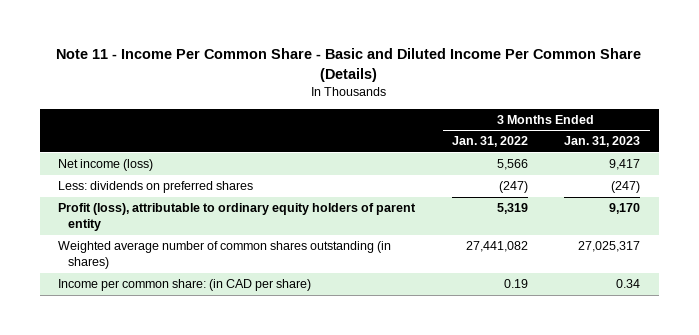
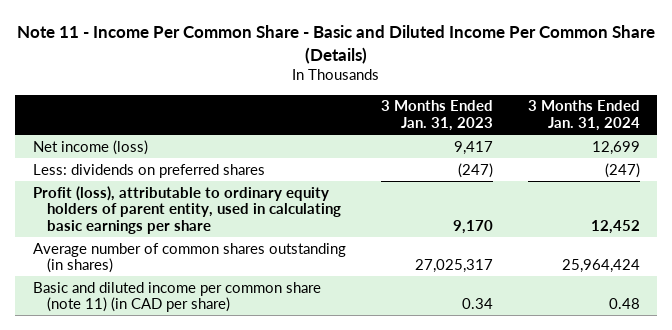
- | 3 Months Ended Jan. 31, 2022 | 3 Months Ended Jan. 31, 2023
+ | 3 Months Ended Jan. 31, 2023 | 3 Months Ended Jan. 31, 2024
- Profit (loss), attributable to ordinary equity holders of parent entity | 5,319 | 9,170
- Weighted average number of common shares outstanding (in shares) | 27,441,082 | 27,025,317
- Income per common share: (in CAD per share) | 0.19 | 0.34
+ Profit (loss), attributable to ordinary equity holders of parent entity, used in calculating basic earnings per share | 9,170 | 12,452
+ Average number of common shares outstanding (in shares) | 27,025,317 | 25,964,424
+ Basic and diluted income per common share (note 11) (in CAD per share) | 0.34 | 0.48

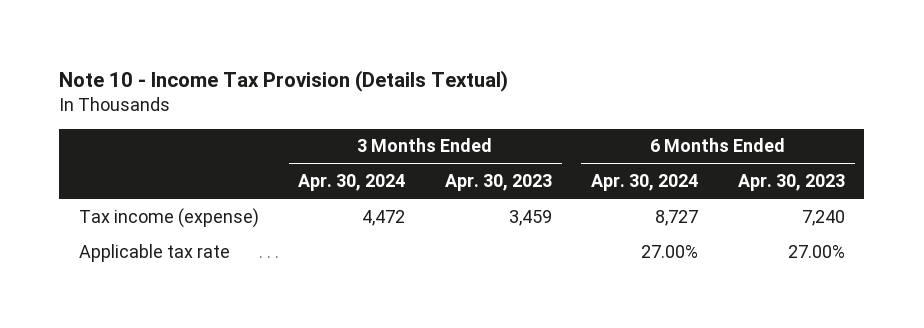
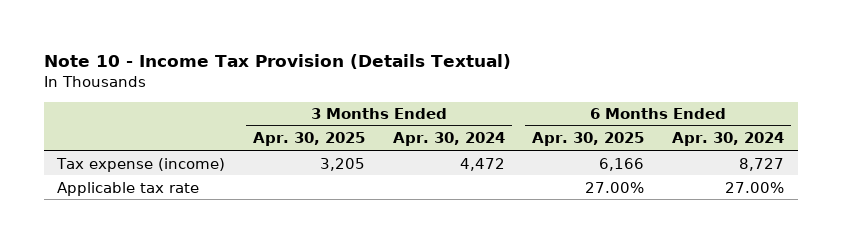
- | 3 Months Ended Apr. 30, 2024 | 3 Months Ended Apr. 30, 2023 | 6 Months Ended Apr. 30, 2024 | 6 Months Ended Apr. 30, 2023
+ | 3 Months Ended Apr. 30, 2025 | 3 Months Ended Apr. 30, 2024 | 6 Months Ended Apr. 30, 2025 | 6 Months Ended Apr. 30, 2024
- Tax income (expense) | 4,472 | 3,459 | 8,727 | 7,240
+ Tax expense (income) | 3,205 | 4,472 | 6,166 | 8,727

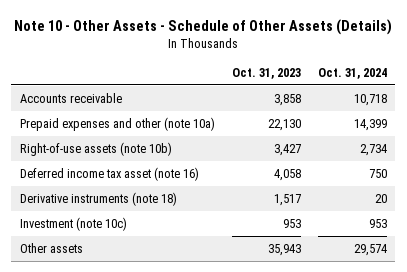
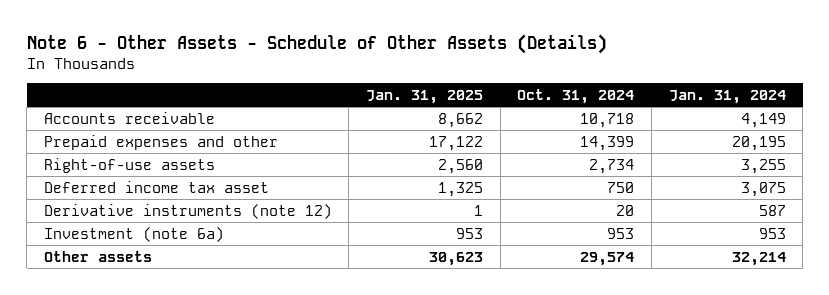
- Note 10 - Other Assets - Schedule of Other Assets (Details)
+ Note 6 - Other Assets - Schedule of Other Assets (Details)
- | Oct. 31, 2023 | Oct. 31, 2024
+ | Jan. 31, 2025 | Oct. 31, 2024 | Jan. 31, 2024
- Prepaid expenses and other (note 10a) | 22,130 | 14,399
- Right-of-use assets (note 10b) | 3,427 | 2,734
- Deferred income tax asset (note 16) | 4,058 | 750
- Derivative instruments (note 18) | 1,517 | 20
- Investment (note 10c) | 953 | 953
+ Prepaid expenses and other | 17,122 | 14,399 | 20,195
+ Right-of-use assets | 2,560 | 2,734 | 3,255
+ Deferred income tax asset | 1,325 | 750 | 3,075
+ Derivative instruments (note 12) | 1 | 20 | 587
+ Investment (note 6a) | 953 | 953 | 953

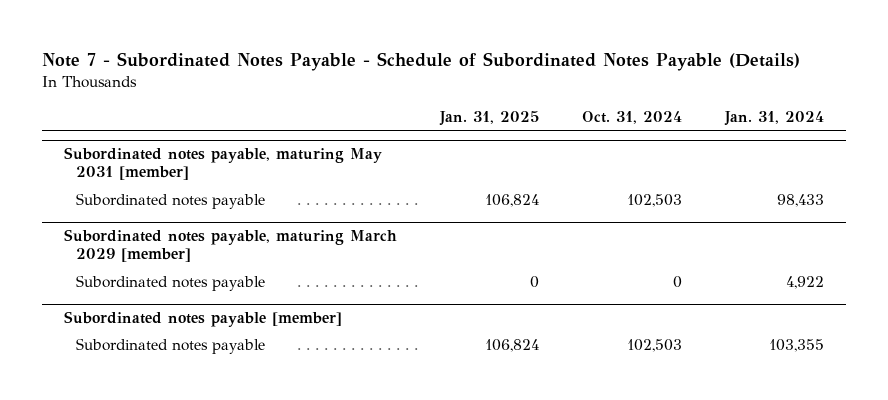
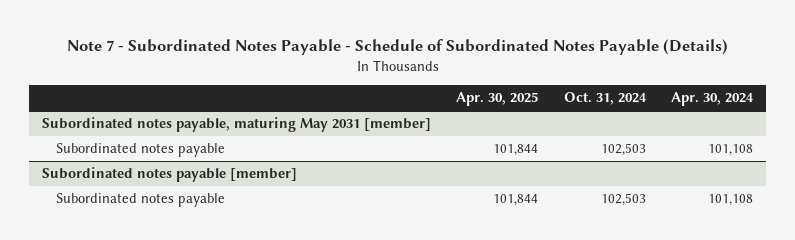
- | Jan. 31, 2025 | Oct. 31, 2024 | Jan. 31, 2024
+ | Apr. 30, 2025 | Oct. 31, 2024 | Apr. 30, 2024
- Subordinated notes payable, maturing March 2029 [member]
- Subordinated notes payable | 0 | 0 | 4,922

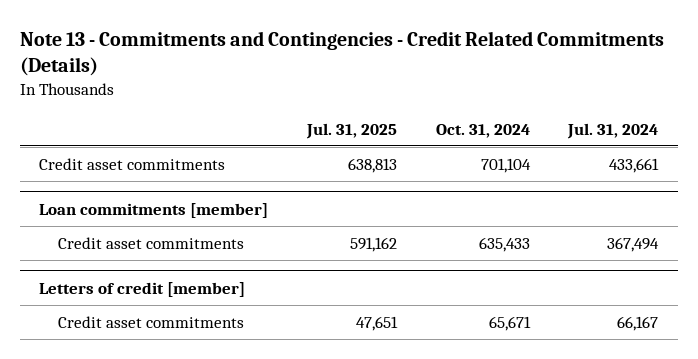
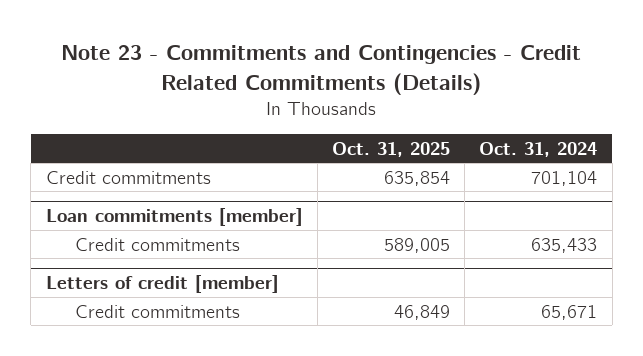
- Note 13 - Commitments and Contingencies - Credit Related Commitments (Details)
+ Note 23 - Commitments and Contingencies - Credit Related Commitments (Details)
- | Jul. 31, 2025 | Oct. 31, 2024 | Jul. 31, 2024
+ | Oct. 31, 2025 | Oct. 31, 2024
- Credit asset commitments | 638,813 | 701,104 | 433,661
+ Credit commitments | 635,854 | 701,104
@ Loan commitments [member]
- Credit asset commitments | 591,162 | 635,433 | 367,494
+ Credit commitments | 589,005 | 635,433
@ Letters of credit [member]
- Credit asset commitments | 47,651 | 65,671 | 66,167
+ Credit commitments | 46,849 | 65,671

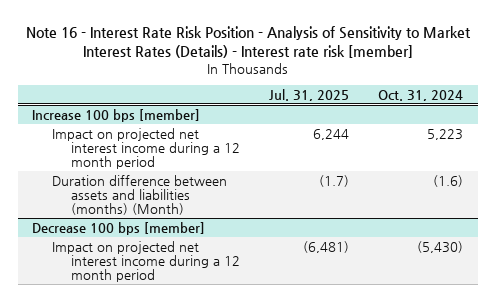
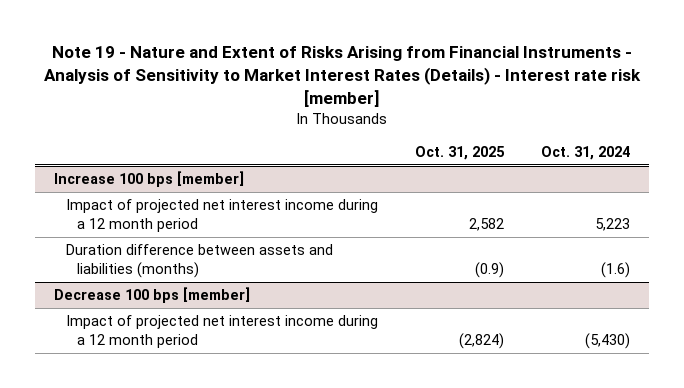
- Note 16 - Interest Rate Risk Position - Analysis of Sensitivity to Market Interest Rates (Details) - Interest rate risk [member]
+ Note 19 - Nature and Extent of Risks Arising from Financial Instruments - Analysis of Sensitivity to Market Interest Rates (Details) - Interest rate risk [member]
- | Jul. 31, 2025 | Oct. 31, 2024
+ | Oct. 31, 2025 | Oct. 31, 2024
@ Increase 100 bps [member]
- Impact on projected net interest income during a 12 month period | 6,244 | 5,223
- Duration difference between assets and liabilities (months) (Month) | (1.7) | (1.6)
+ Impact of projected net interest income during a 12 month period | 2,582 | 5,223
+ Duration difference between assets and liabilities (months) | (0.9) | (1.6)
@ Decrease 100 bps [member]
- Impact on projected net interest income during a 12 month period | (6,481) | (5,430)
+ Impact of projected net interest income during a 12 month period | (2,824) | (5,430)

